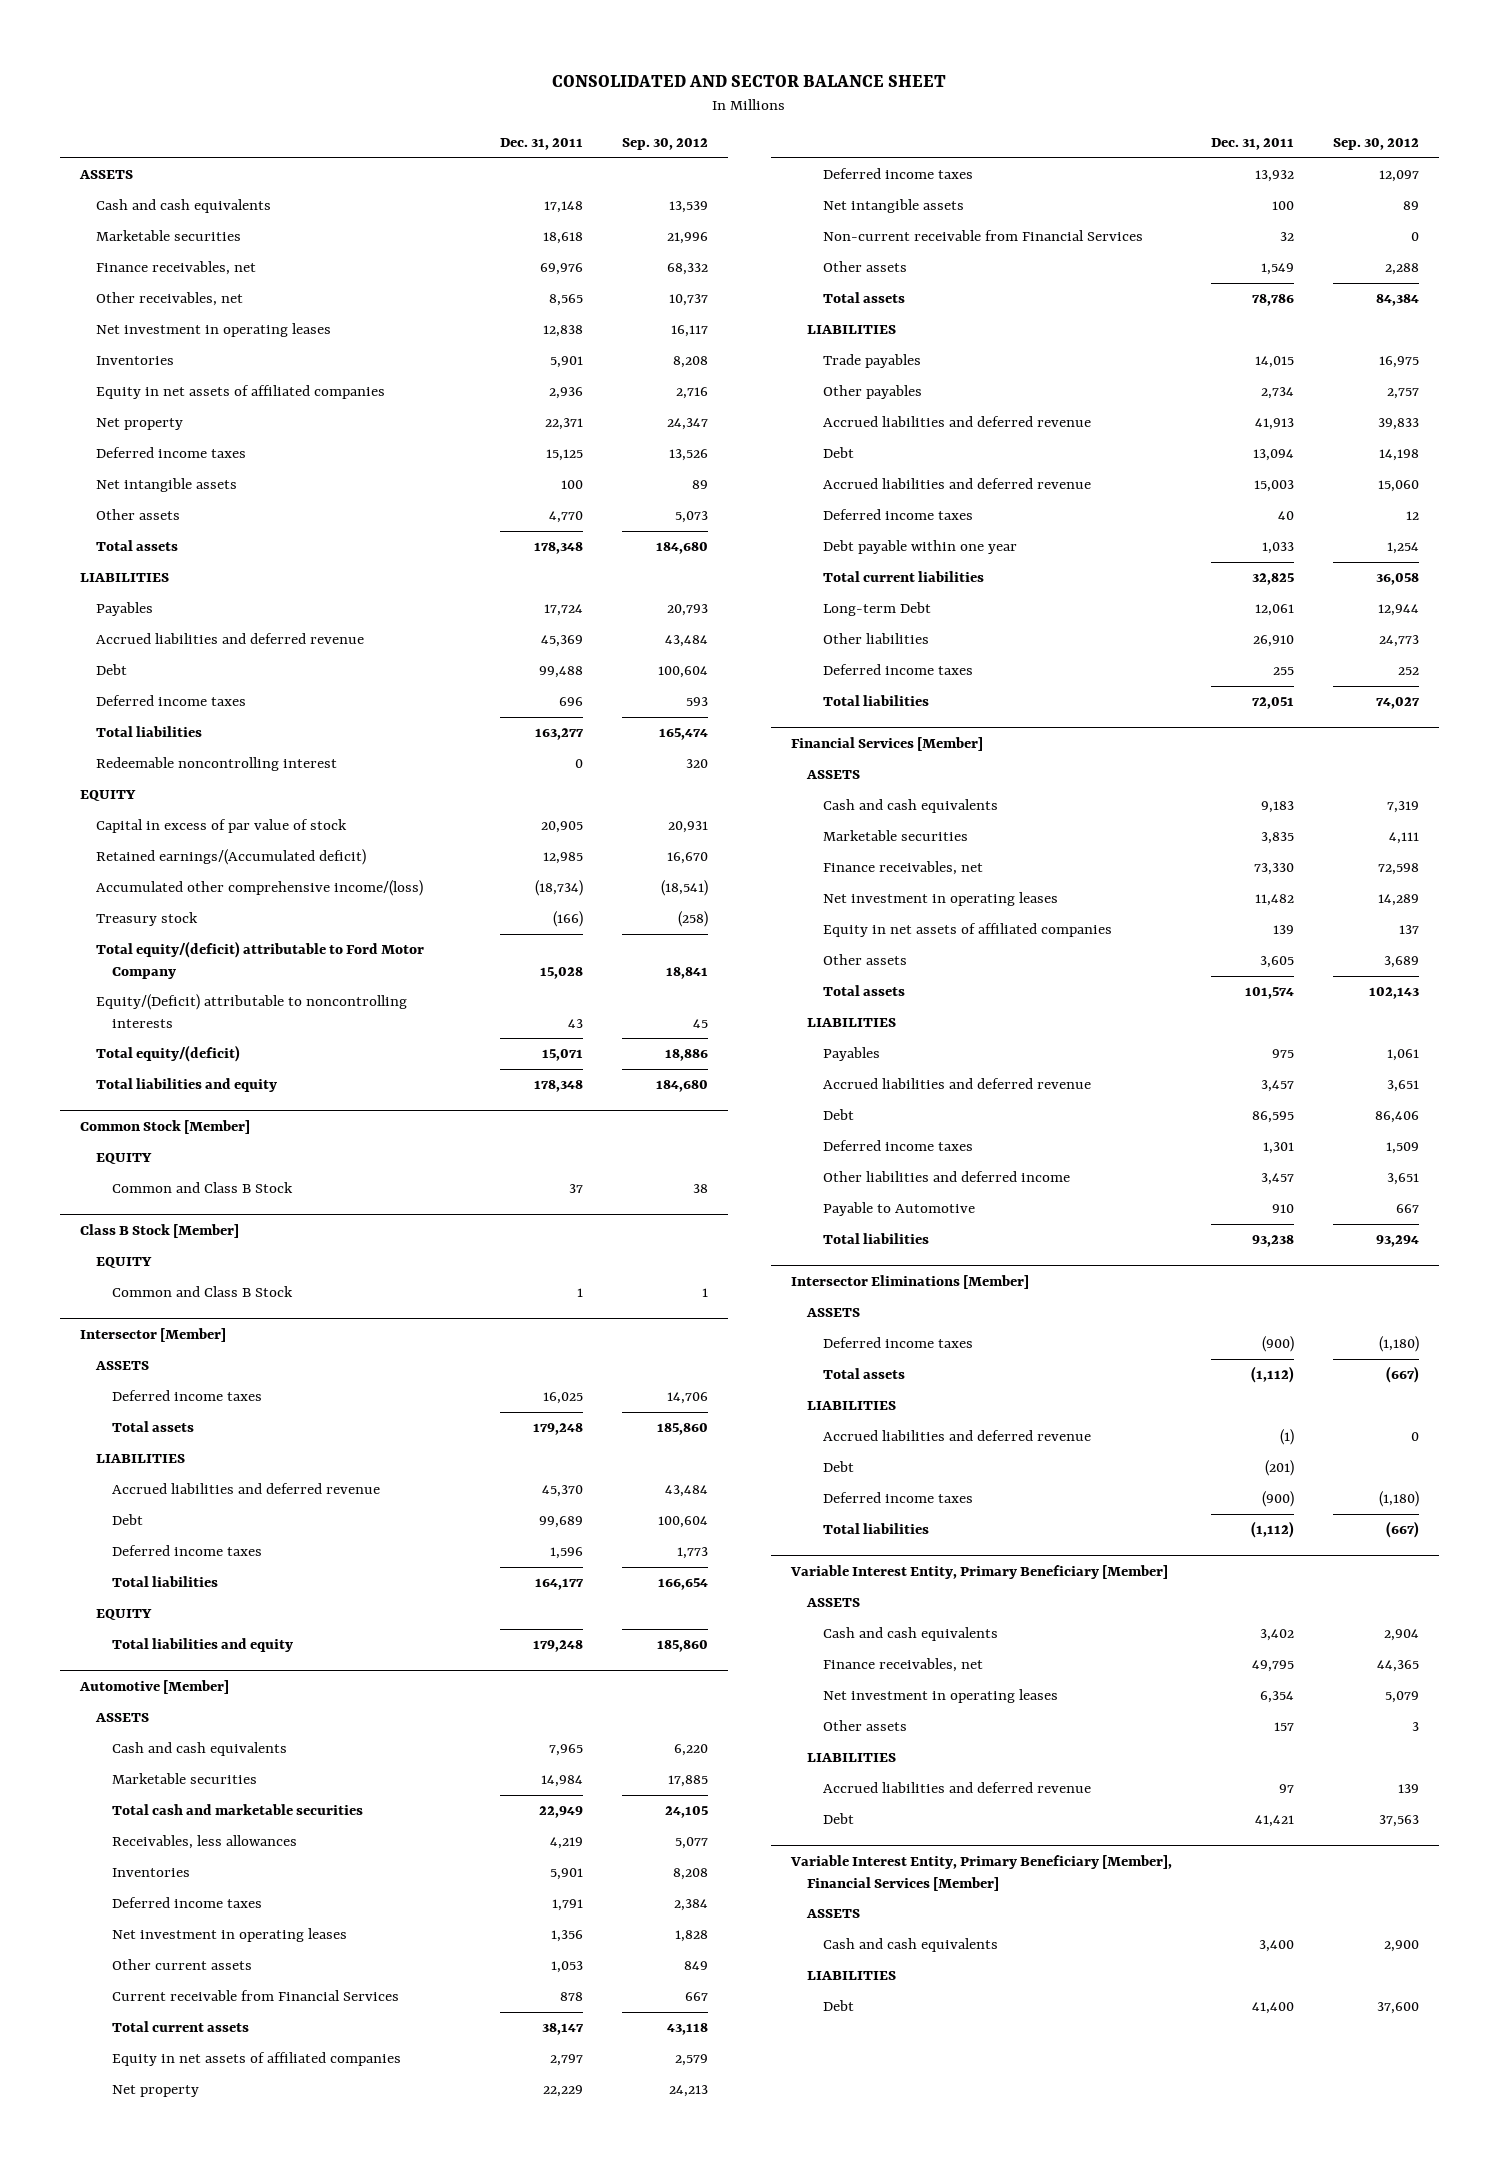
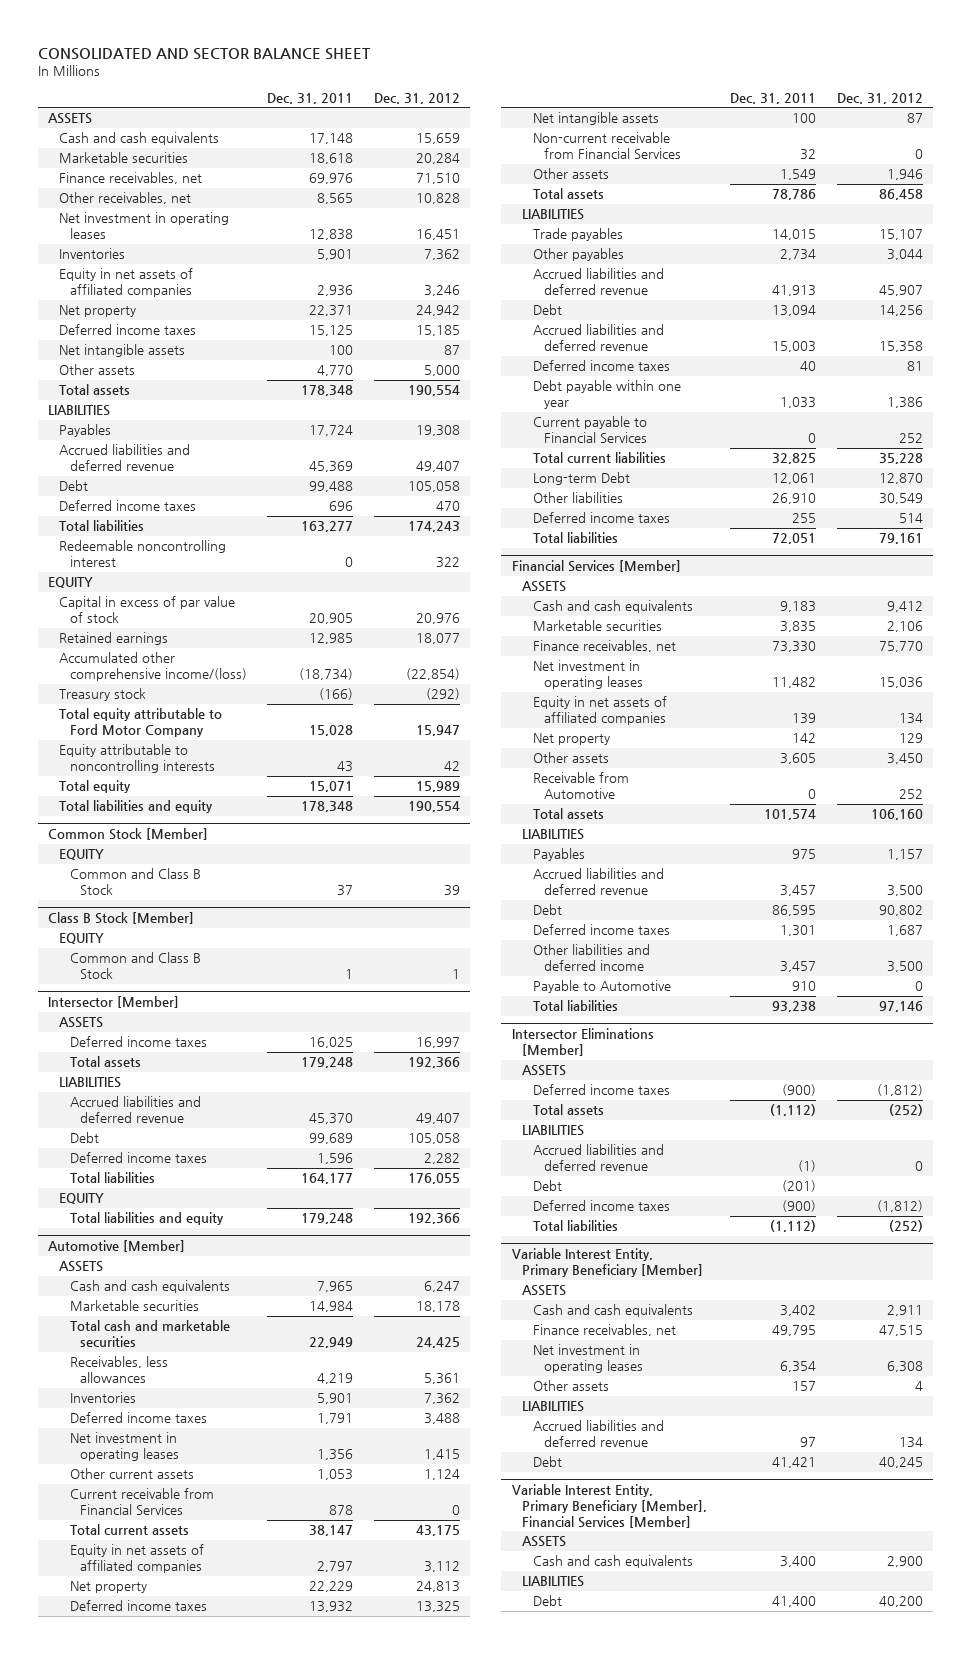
- | Dec. 31, 2011 | Sep. 30, 2012
+ | Dec. 31, 2011 | Dec. 31, 2012
- Retained earnings/(Accumulated deficit) | 12,985 | 16,670
+ Retained earnings | 12,985 | 18,077
- Total equity/(deficit) attributable to Ford Motor Company | 15,028 | 18,841
- Equity/(Deficit) attributable to noncontrolling interests | 43 | 45
- Total equity/(deficit) | 15,071 | 18,886
+ Total equity attributable to Ford Motor Company | 15,028 | 15,947
+ Equity attributable to noncontrolling interests | 43 | 42
+ Total equity | 15,071 | 15,989
@ Automotive [Member]
+ Current payable to Financial Services | 0 | 252
@ Financial Services [Member]
+ Net property | 142 | 129
+ Receivable from Automotive | 0 | 252

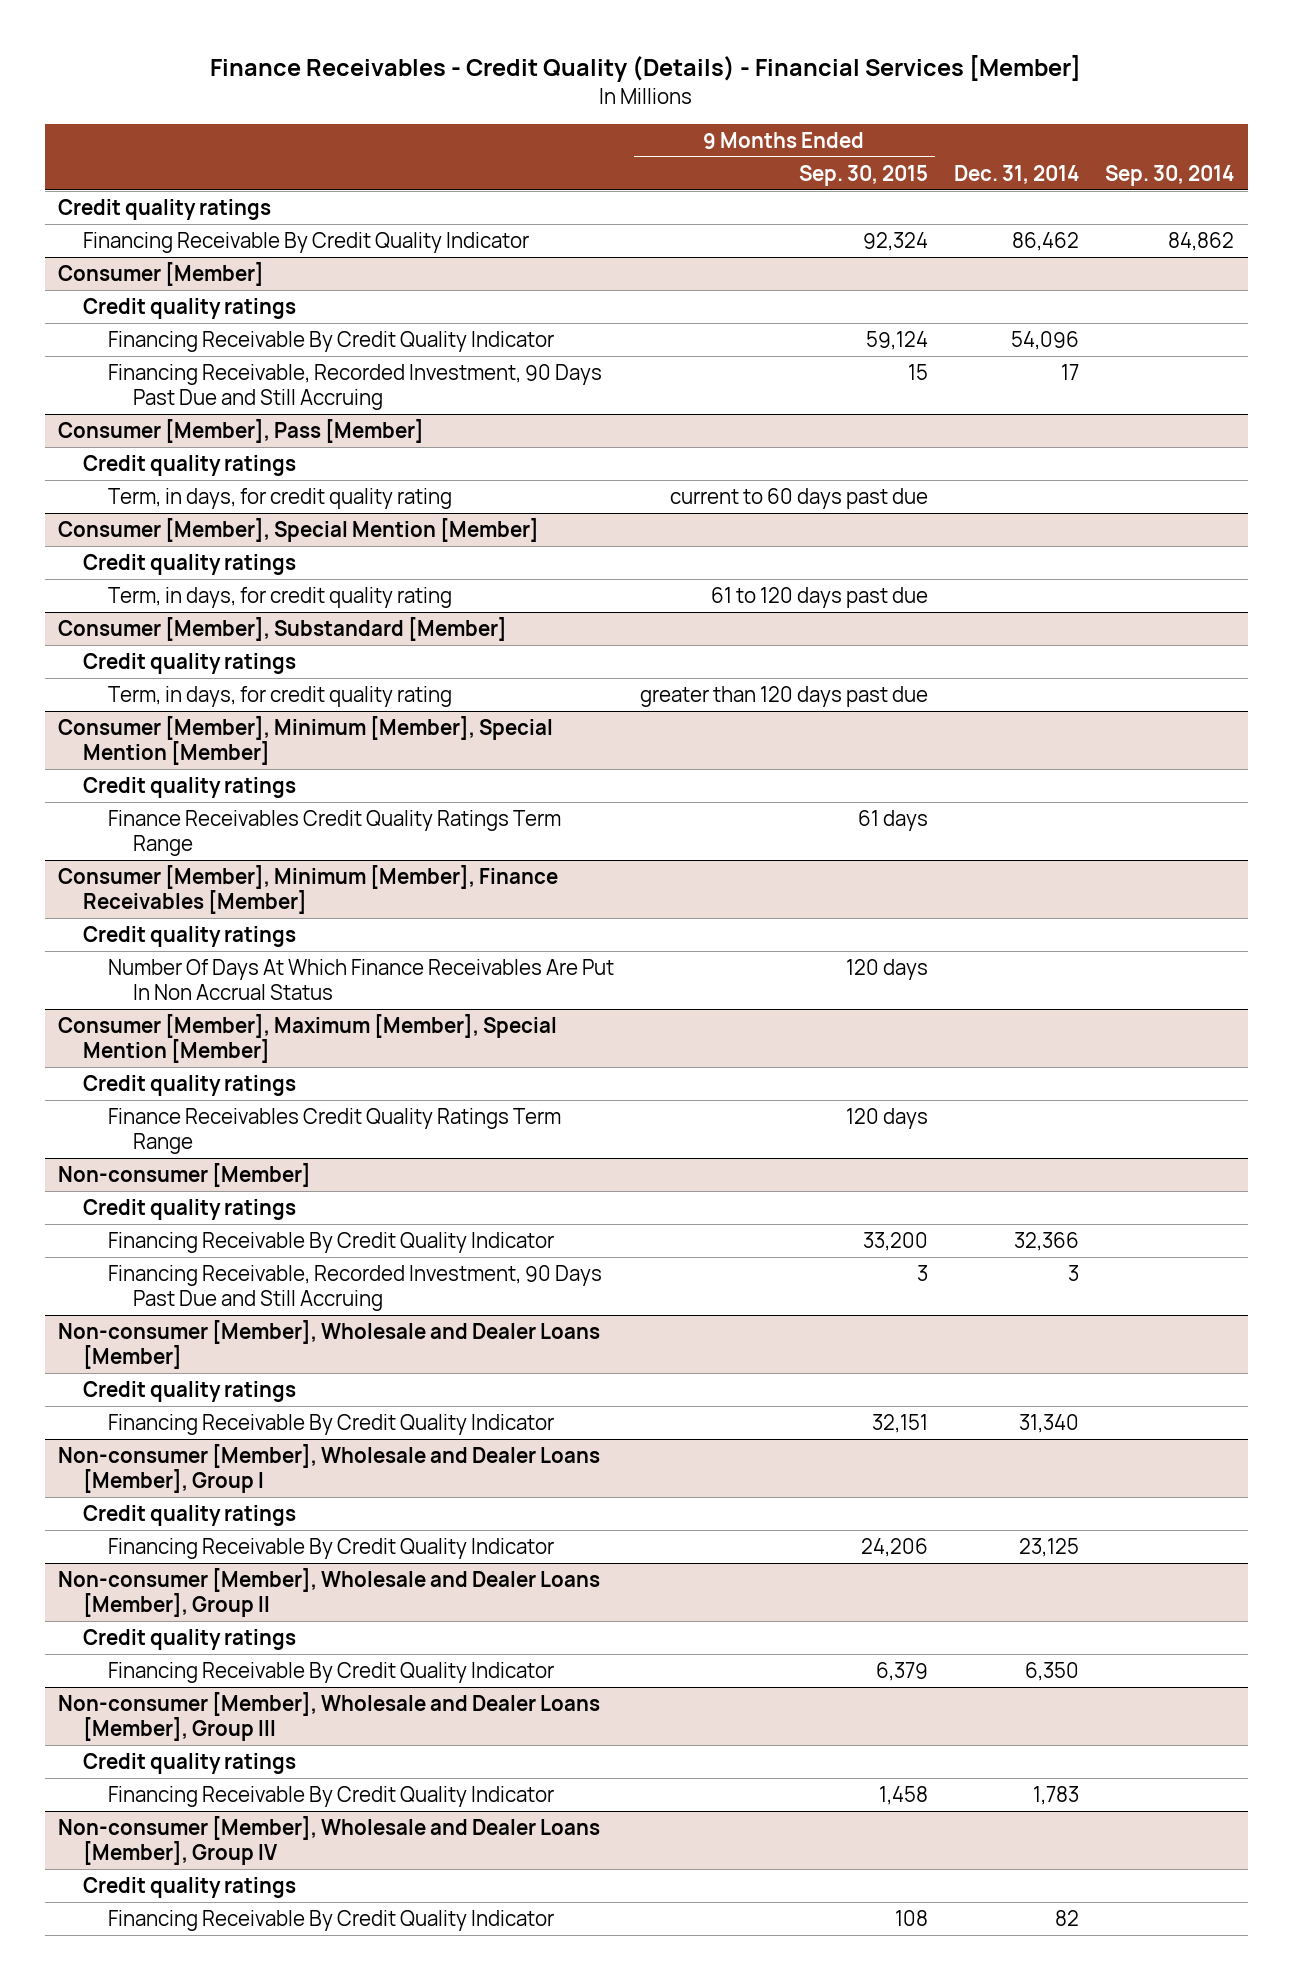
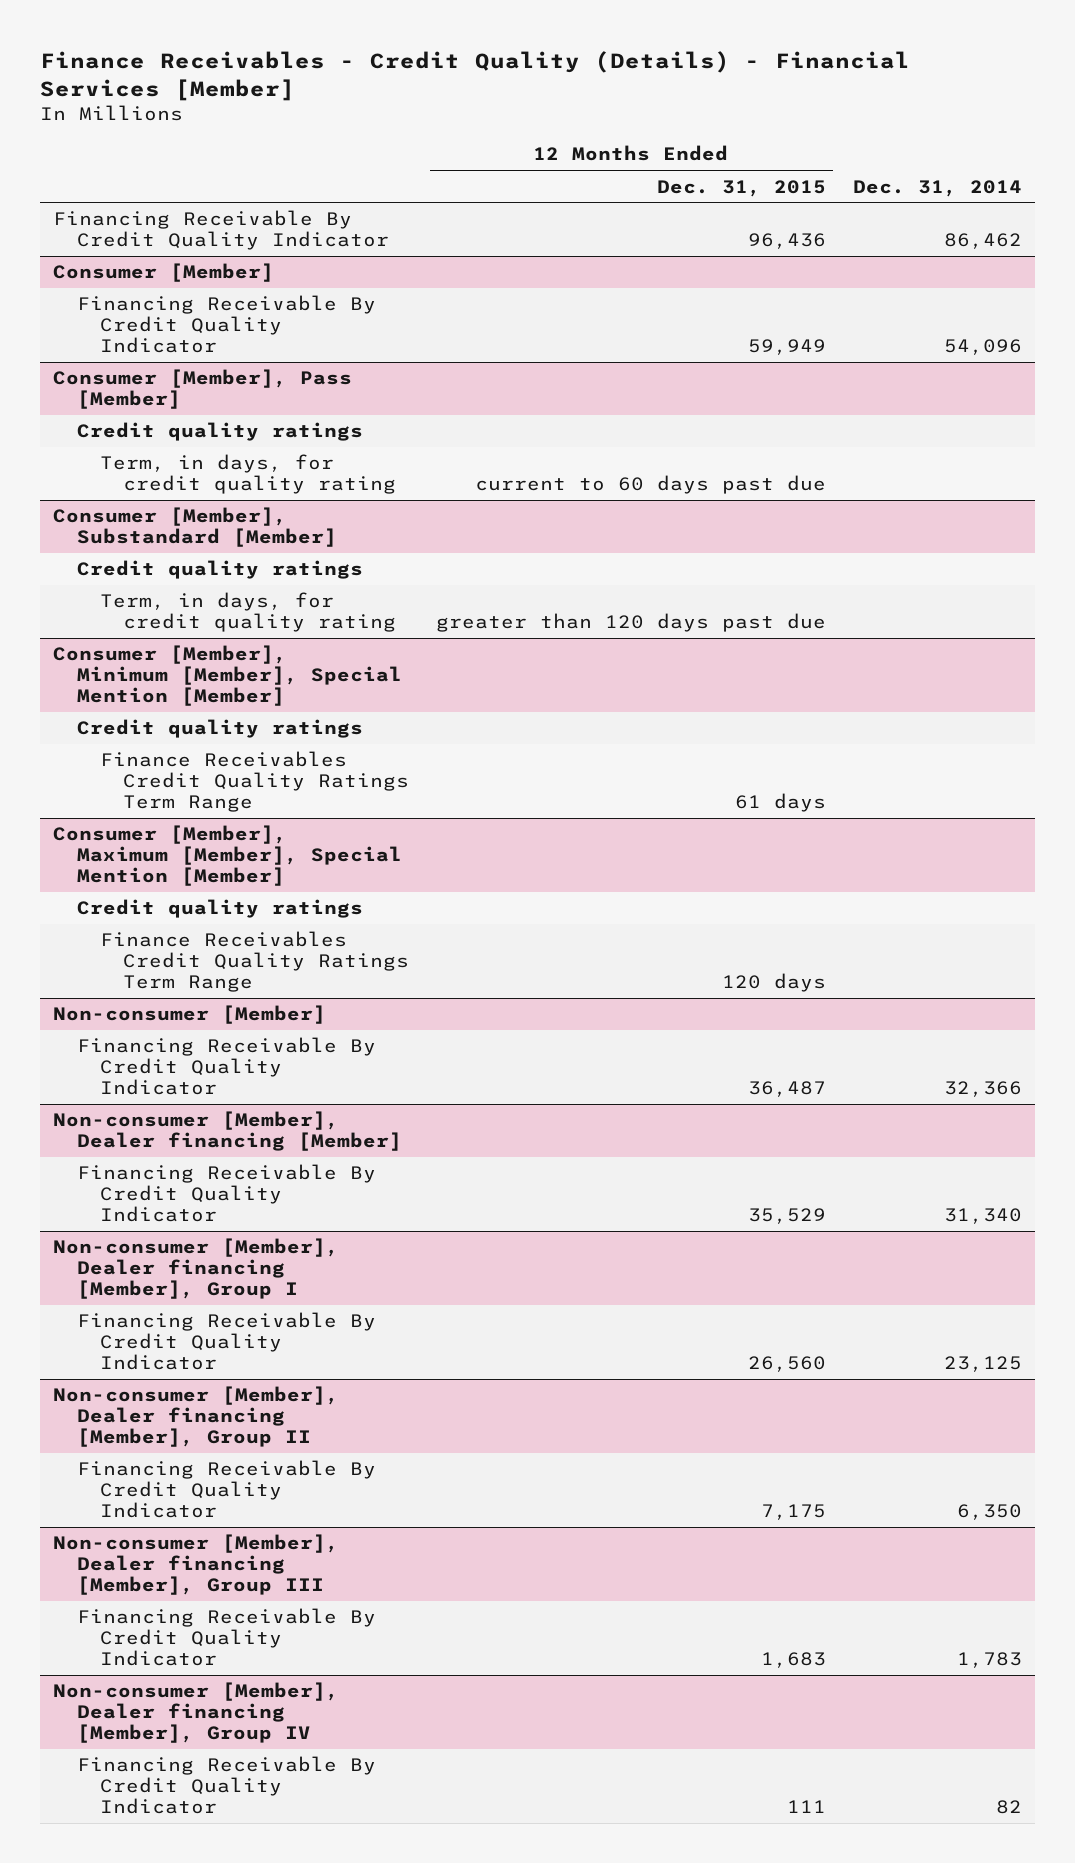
- | 9 Months Ended Sep. 30, 2015 | Dec. 31, 2014 | Sep. 30, 2014
+ | 12 Months Ended Dec. 31, 2015 | Dec. 31, 2014
- Credit quality ratings
@ Consumer [Member]
- Credit quality ratings
- Financing Receivable, Recorded Investment, 90 Days Past Due and Still Accruing | 15 | 17 |
- Consumer [Member], Special Mention [Member]
- Credit quality ratings
- Term, in days, for credit quality rating | 61 to 120 days past due | |
- Consumer [Member], Minimum [Member], Finance Receivables [Member]
- Credit quality ratings
- Number Of Days At Which Finance Receivables Are Put In Non Accrual Status | 120 days | |
@ Non-consumer [Member]
- Credit quality ratings
- Financing Receivable, Recorded Investment, 90 Days Past Due and Still Accruing | 3 | 3 |
- Non-consumer [Member], Wholesale and Dealer Loans [Member]
- Credit quality ratings
+ Non-consumer [Member], Dealer financing [Member]
- Non-consumer [Member], Wholesale and Dealer Loans [Member], Group I
- Credit quality ratings
+ Non-consumer [Member], Dealer financing [Member], Group I
- Non-consumer [Member], Wholesale and Dealer Loans [Member], Group II
- Credit quality ratings
+ Non-consumer [Member], Dealer financing [Member], Group II
- Non-consumer [Member], Wholesale and Dealer Loans [Member], Group III
- Credit quality ratings
+ Non-consumer [Member], Dealer financing [Member], Group III
- Non-consumer [Member], Wholesale and Dealer Loans [Member], Group IV
- Credit quality ratings
+ Non-consumer [Member], Dealer financing [Member], Group IV

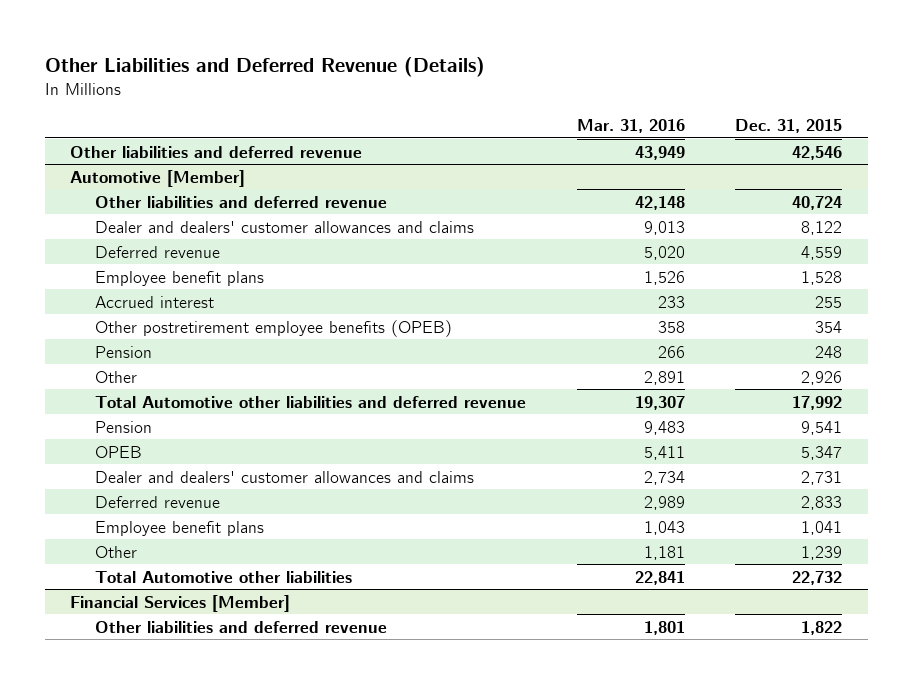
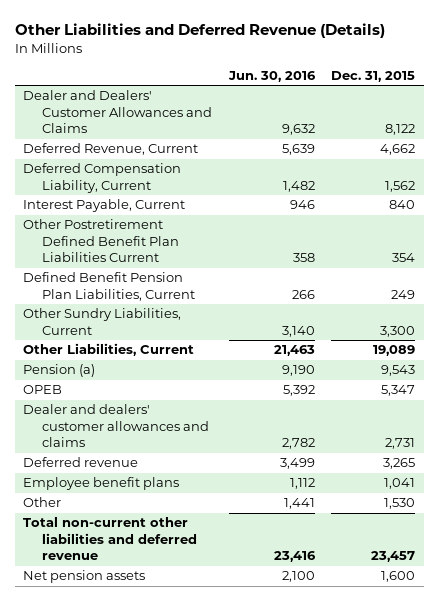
- | Mar. 31, 2016 | Dec. 31, 2015
+ | Jun. 30, 2016 | Dec. 31, 2015
- Other liabilities and deferred revenue | 43,949 | 42,546
- Automotive [Member]
- Other liabilities and deferred revenue | 42,148 | 40,724
- Dealer and dealers' customer allowances and claims | 9,013 | 8,122
- Deferred revenue | 5,020 | 4,559
- Employee benefit plans | 1,526 | 1,528
- Accrued interest | 233 | 255
- Other postretirement employee benefits (OPEB) | 358 | 354
- Pension | 266 | 248
- Other | 2,891 | 2,926
- Total Automotive other liabilities and deferred revenue | 19,307 | 17,992
- Pension | 9,483 | 9,541
+ Dealer and Dealers' Customer Allowances and Claims | 9,632 | 8,122
+ Deferred Revenue, Current | 5,639 | 4,662
+ Deferred Compensation Liability, Current | 1,482 | 1,562
+ Interest Payable, Current | 946 | 840
+ Other Postretirement Defined Benefit Plan Liabilities Current | 358 | 354
+ Defined Benefit Pension Plan Liabilities, Current | 266 | 249
+ Other Sundry Liabilities, Current | 3,140 | 3,300
+ Other Liabilities, Current | 21,463 | 19,089
+ Pension (a) | 9,190 | 9,543
- Deferred revenue | 2,989 | 2,833
+ Deferred revenue | 3,499 | 3,265
- Other | 1,181 | 1,239
- Total Automotive other liabilities | 22,841 | 22,732
- Financial Services [Member]
- Other liabilities and deferred revenue | 1,801 | 1,822
+ Other | 1,441 | 1,530
+ Total non-current other liabilities and deferred revenue | 23,416 | 23,457
+ Net pension assets | 2,100 | 1,600

